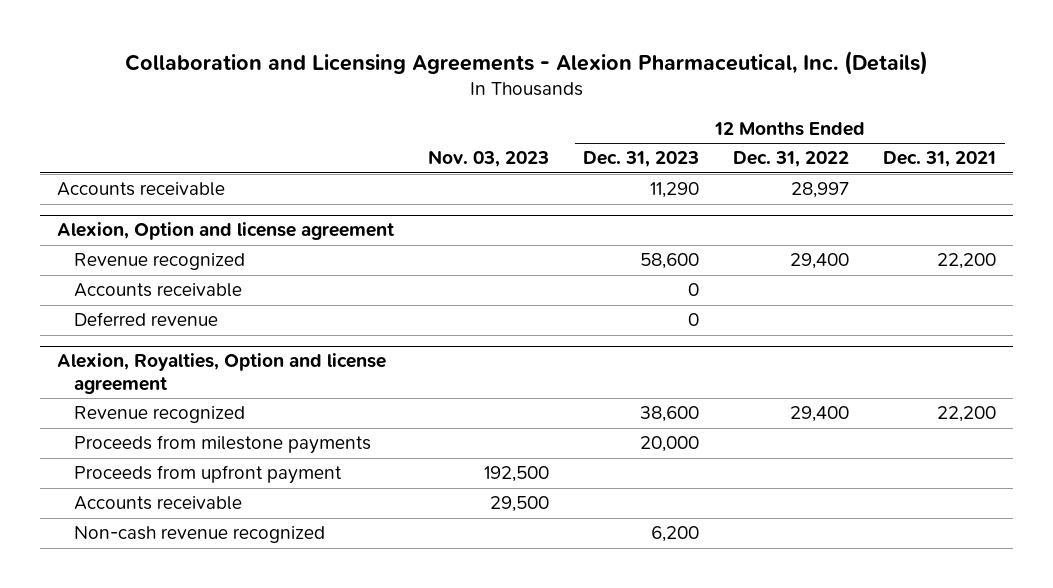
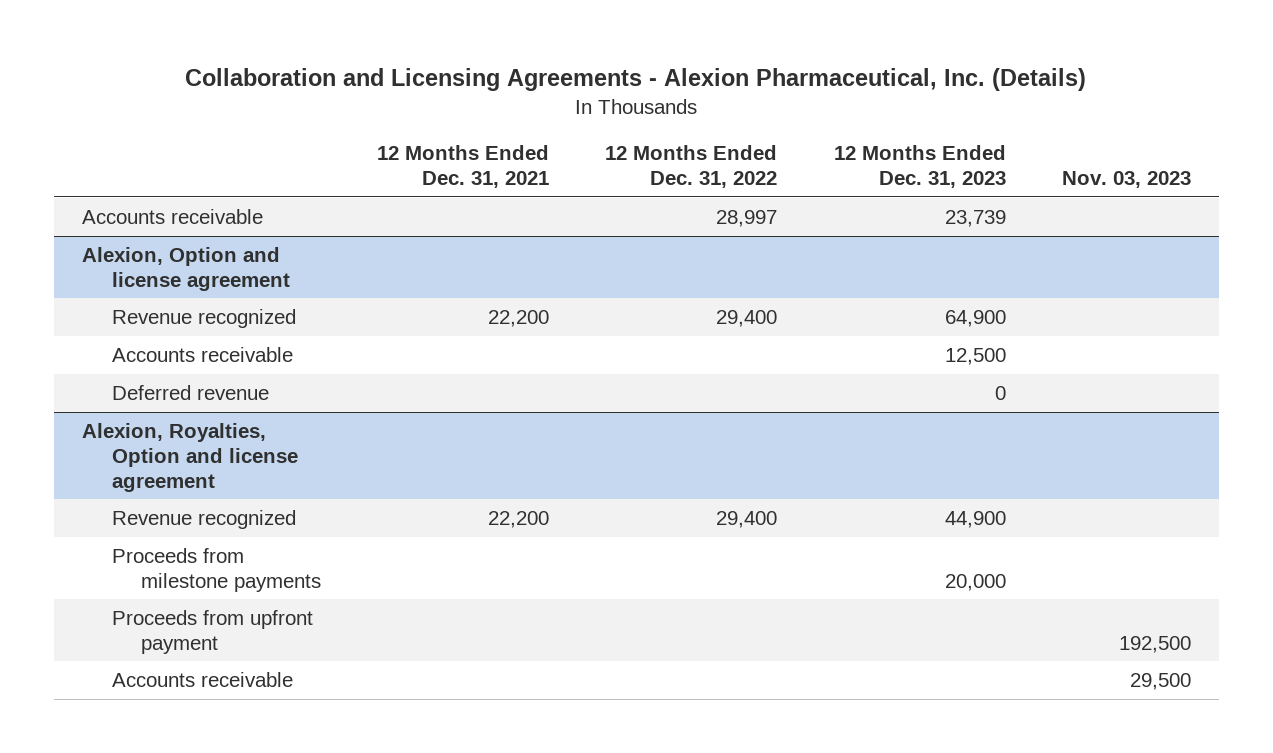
- | Nov. 03, 2023 | 12 Months Ended Dec. 31, 2023 | 12 Months Ended Dec. 31, 2022 | 12 Months Ended Dec. 31, 2021
+ | 12 Months Ended Dec. 31, 2021 | 12 Months Ended Dec. 31, 2022 | 12 Months Ended Dec. 31, 2023 | Nov. 03, 2023
- Accounts receivable | | 11,290 | 28,997 |
+ Accounts receivable | | 28,997 | 23,739 |
@ Alexion, Option and license agreement
- Revenue recognized | | 58,600 | 29,400 | 22,200
- Accounts receivable | | 0 | |
+ Revenue recognized | 22,200 | 29,400 | 64,900 |
+ Accounts receivable | | | 12,500 |
@ Alexion, Royalties, Option and license agreement
- Revenue recognized | | 38,600 | 29,400 | 22,200
+ Revenue recognized | 22,200 | 29,400 | 44,900 |
- Non-cash revenue recognized | | 6,200 | |

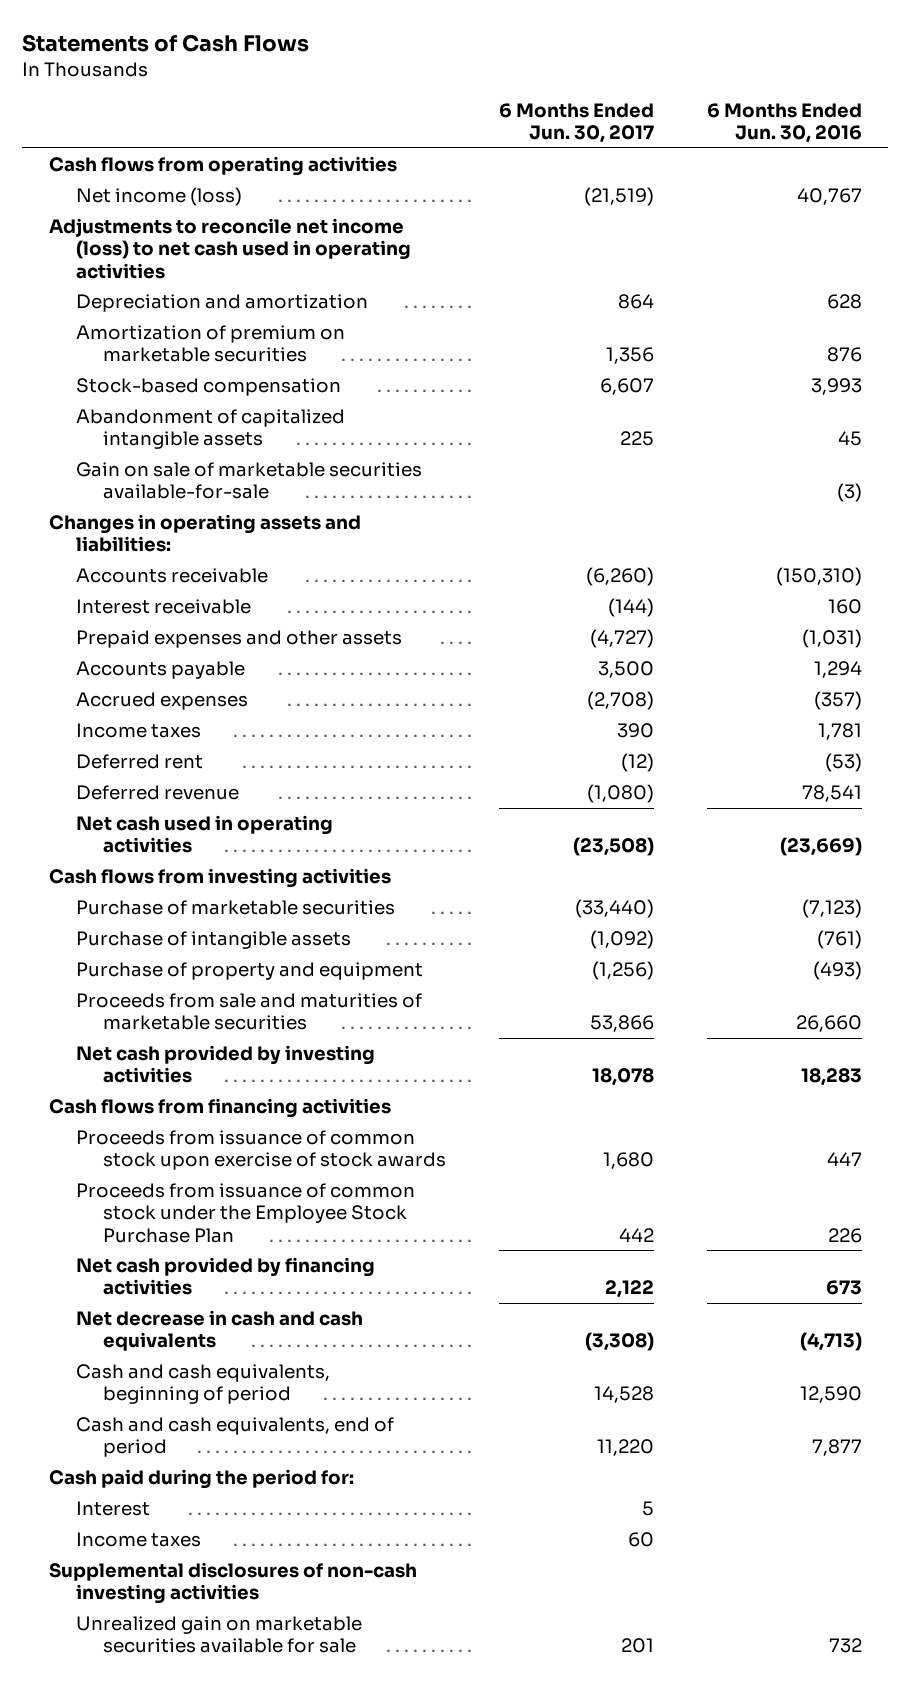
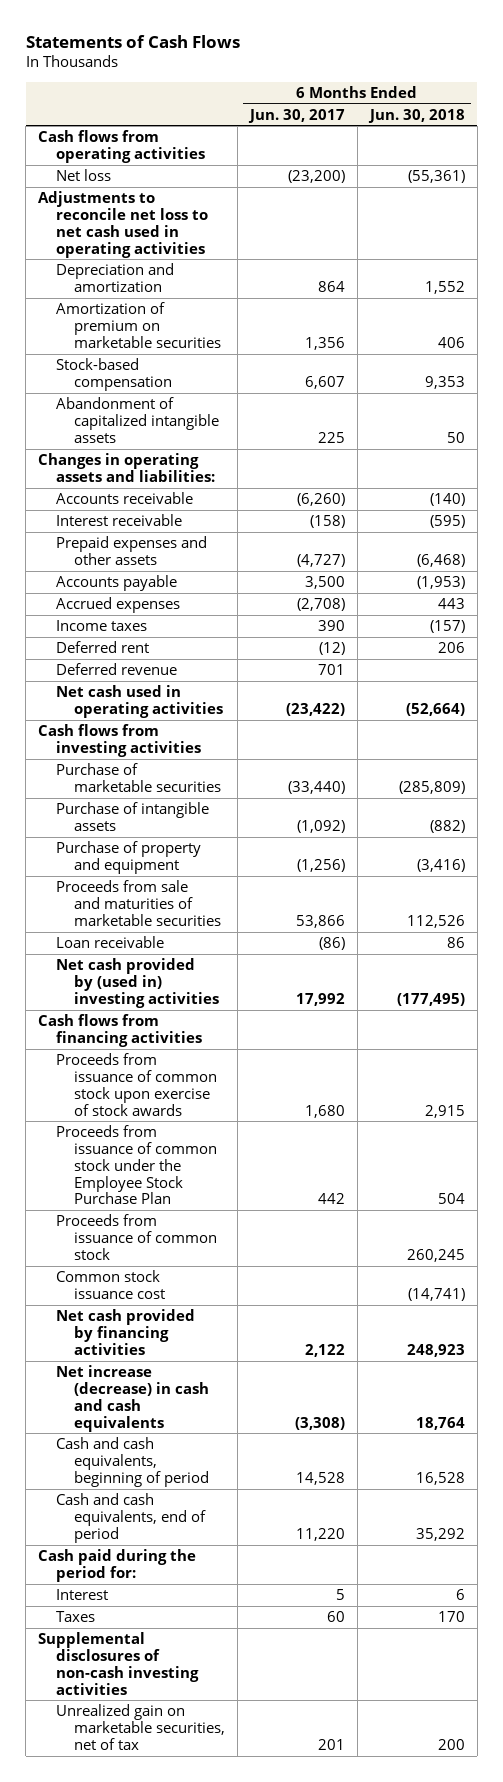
- | 6 Months Ended Jun. 30, 2017 | 6 Months Ended Jun. 30, 2016
+ | 6 Months Ended Jun. 30, 2017 | 6 Months Ended Jun. 30, 2018
- Net income (loss) | (21,519) | 40,767
- Adjustments to reconcile net income (loss) to net cash used in operating activities
+ Net loss | (23,200) | (55,361)
+ Adjustments to reconcile net loss to net cash used in operating activities
- Gain on sale of marketable securities available-for-sale | | (3)
- Interest receivable | (144) | 160
+ Interest receivable | (158) | (595)
- Deferred revenue | (1,080) | 78,541
- Net cash used in operating activities | (23,508) | (23,669)
+ Deferred revenue | 701 |
+ Net cash used in operating activities | (23,422) | (52,664)
- Net cash provided by investing activities | 18,078 | 18,283
+ Loan receivable | (86) | 86
+ Net cash provided by (used in) investing activities | 17,992 | (177,495)
+ Proceeds from issuance of common stock | | 260,245
+ Common stock issuance cost | | (14,741)
- Net decrease in cash and cash equivalents | (3,308) | (4,713)
+ Net increase (decrease) in cash and cash equivalents | (3,308) | 18,764
- Income taxes | 60 |
+ Taxes | 60 | 170
- Unrealized gain on marketable securities available for sale | 201 | 732
+ Unrealized gain on marketable securities, net of tax | 201 | 200

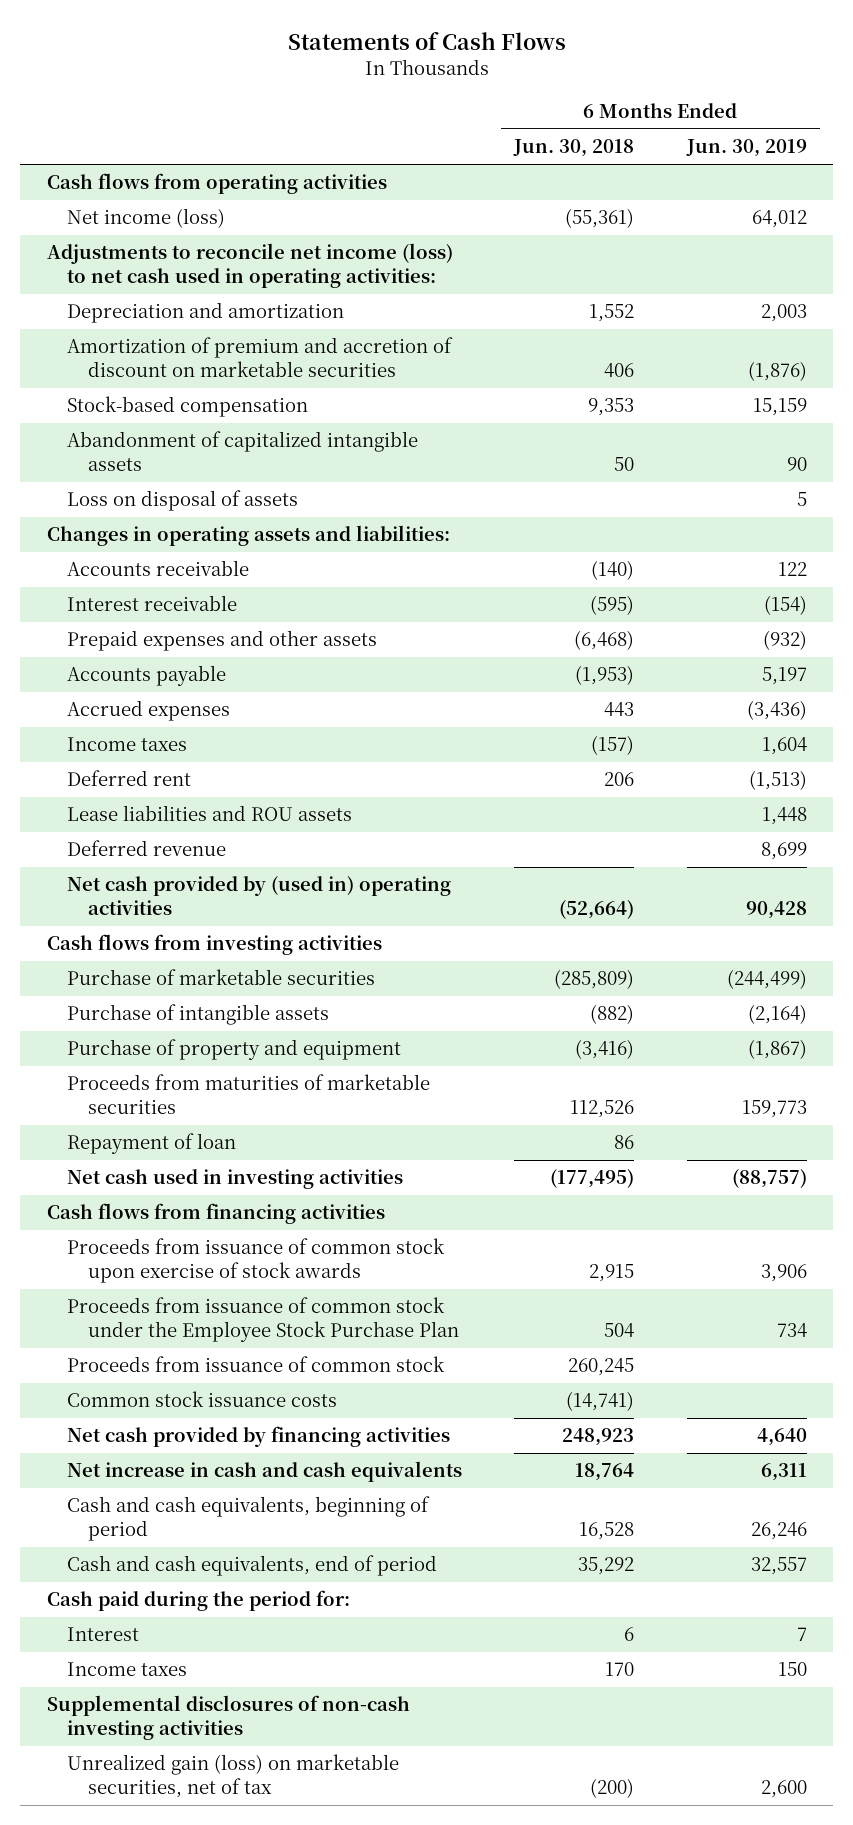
- | 6 Months Ended Jun. 30, 2017 | 6 Months Ended Jun. 30, 2018
+ | 6 Months Ended Jun. 30, 2018 | 6 Months Ended Jun. 30, 2019
- Net loss | (23,200) | (55,361)
- Adjustments to reconcile net loss to net cash used in operating activities
+ Net income (loss) | (55,361) | 64,012
+ Adjustments to reconcile net income (loss) to net cash used in operating activities:
- Amortization of premium on marketable securities | 1,356 | 406
+ Amortization of premium and accretion of discount on marketable securities | 406 | (1,876)
+ Loss on disposal of assets | | 5
+ Lease liabilities and ROU assets | | 1,448
- Net cash used in operating activities | (23,422) | (52,664)
+ Net cash provided by (used in) operating activities | (52,664) | 90,428
- Proceeds from sale and maturities of marketable securities | 53,866 | 112,526
- Loan receivable | (86) | 86
- Net cash provided by (used in) investing activities | 17,992 | (177,495)
+ Proceeds from maturities of marketable securities | 112,526 | 159,773
+ Repayment of loan | 86 |
+ Net cash used in investing activities | (177,495) | (88,757)
- Common stock issuance cost | | (14,741)
+ Common stock issuance costs | (14,741) |
- Net increase (decrease) in cash and cash equivalents | (3,308) | 18,764
+ Net increase in cash and cash equivalents | 18,764 | 6,311
- Taxes | 60 | 170
+ Income taxes | 170 | 150
- Unrealized gain on marketable securities, net of tax | 201 | 200
+ Unrealized gain (loss) on marketable securities, net of tax | (200) | 2,600

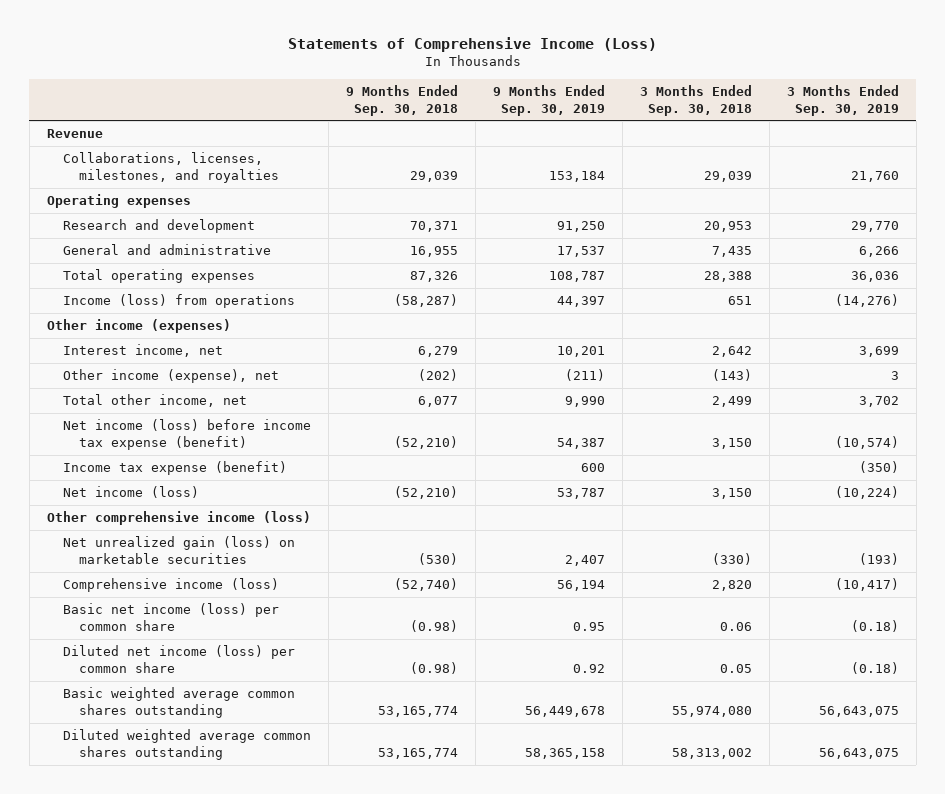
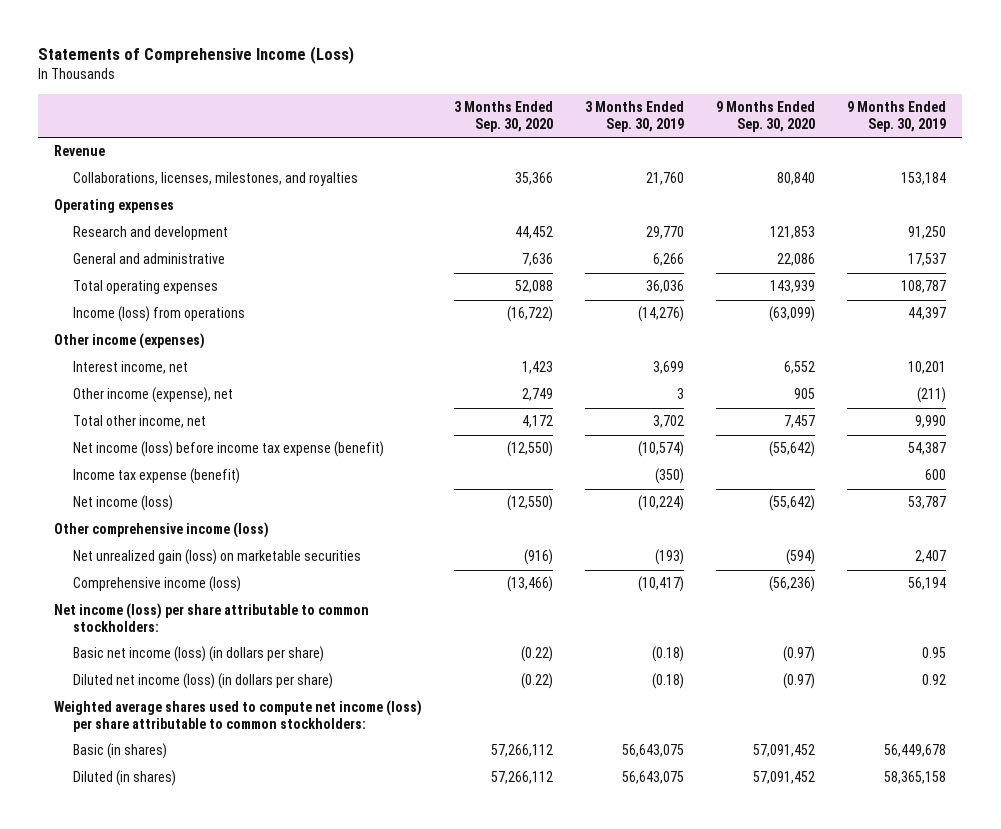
- | 9 Months Ended Sep. 30, 2018 | 9 Months Ended Sep. 30, 2019 | 3 Months Ended Sep. 30, 2018 | 3 Months Ended Sep. 30, 2019
+ | 3 Months Ended Sep. 30, 2020 | 3 Months Ended Sep. 30, 2019 | 9 Months Ended Sep. 30, 2020 | 9 Months Ended Sep. 30, 2019
- Basic net income (loss) per common share | (0.98) | 0.95 | 0.06 | (0.18)
- Diluted net income (loss) per common share | (0.98) | 0.92 | 0.05 | (0.18)
- Basic weighted average common shares outstanding | 53,165,774 | 56,449,678 | 55,974,080 | 56,643,075
- Diluted weighted average common shares outstanding | 53,165,774 | 58,365,158 | 58,313,002 | 56,643,075
+ Net income (loss) per share attributable to common stockholders:
+ Basic net income (loss) (in dollars per share) | (0.22) | (0.18) | (0.97) | 0.95
+ Diluted net income (loss) (in dollars per share) | (0.22) | (0.18) | (0.97) | 0.92
+ Weighted average shares used to compute net income (loss) per share attributable to common stockholders:
+ Basic (in shares) | 57,266,112 | 56,643,075 | 57,091,452 | 56,449,678
+ Diluted (in shares) | 57,266,112 | 56,643,075 | 57,091,452 | 58,365,158

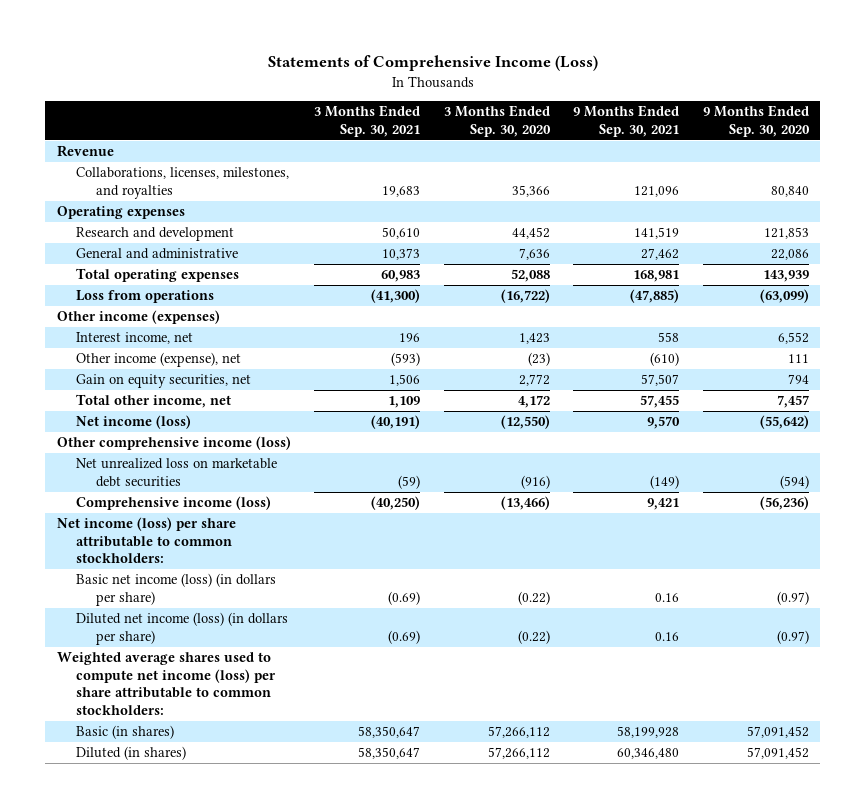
- | 3 Months Ended Sep. 30, 2020 | 3 Months Ended Sep. 30, 2019 | 9 Months Ended Sep. 30, 2020 | 9 Months Ended Sep. 30, 2019
+ | 3 Months Ended Sep. 30, 2021 | 3 Months Ended Sep. 30, 2020 | 9 Months Ended Sep. 30, 2021 | 9 Months Ended Sep. 30, 2020
- Income (loss) from operations | (16,722) | (14,276) | (63,099) | 44,397
+ Loss from operations | (41,300) | (16,722) | (47,885) | (63,099)
- Other income (expense), net | 2,749 | 3 | 905 | (211)
+ Other income (expense), net | (593) | (23) | (610) | 111
+ Gain on equity securities, net | 1,506 | 2,772 | 57,507 | 794
- Net income (loss) before income tax expense (benefit) | (12,550) | (10,574) | (55,642) | 54,387
- Income tax expense (benefit) | | (350) | | 600
- Net unrealized gain (loss) on marketable securities | (916) | (193) | (594) | 2,407
+ Net unrealized loss on marketable debt securities | (59) | (916) | (149) | (594)

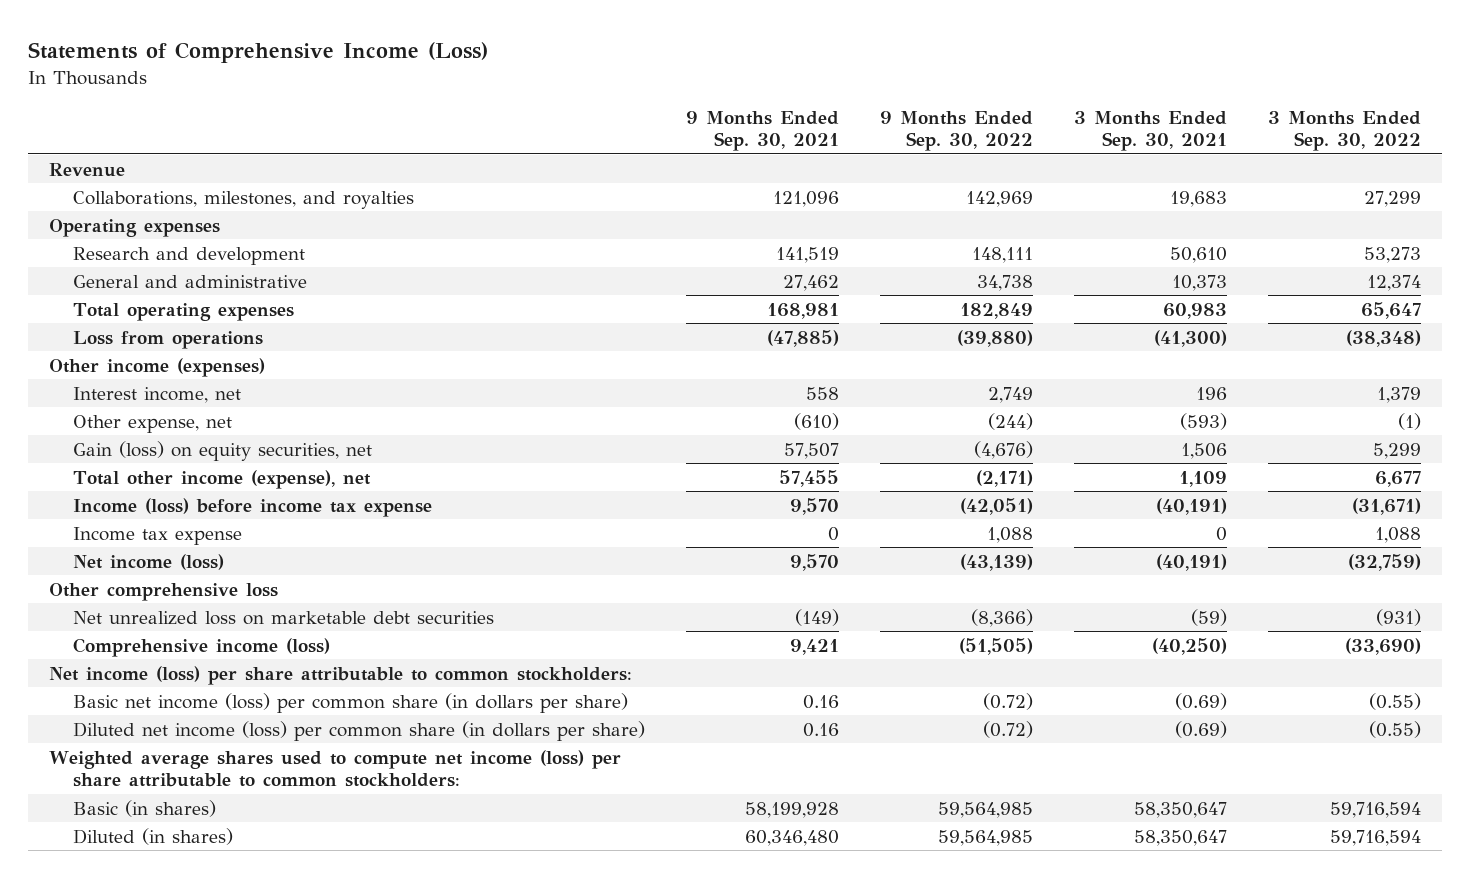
- | 3 Months Ended Sep. 30, 2021 | 3 Months Ended Sep. 30, 2020 | 9 Months Ended Sep. 30, 2021 | 9 Months Ended Sep. 30, 2020
+ | 9 Months Ended Sep. 30, 2021 | 9 Months Ended Sep. 30, 2022 | 3 Months Ended Sep. 30, 2021 | 3 Months Ended Sep. 30, 2022
- Collaborations, licenses, milestones, and royalties | 19,683 | 35,366 | 121,096 | 80,840
+ Collaborations, milestones, and royalties | 121,096 | 142,969 | 19,683 | 27,299
- Other income (expense), net | (593) | (23) | (610) | 111
- Gain on equity securities, net | 1,506 | 2,772 | 57,507 | 794
- Total other income, net | 1,109 | 4,172 | 57,455 | 7,457
+ Other expense, net | (610) | (244) | (593) | (1)
+ Gain (loss) on equity securities, net | 57,507 | (4,676) | 1,506 | 5,299
+ Total other income (expense), net | 57,455 | (2,171) | 1,109 | 6,677
+ Income (loss) before income tax expense | 9,570 | (42,051) | (40,191) | (31,671)
+ Income tax expense | 0 | 1,088 | 0 | 1,088
- Other comprehensive income (loss)
+ Other comprehensive loss
- Basic net income (loss) (in dollars per share) | (0.69) | (0.22) | 0.16 | (0.97)
- Diluted net income (loss) (in dollars per share) | (0.69) | (0.22) | 0.16 | (0.97)
+ Basic net income (loss) per common share (in dollars per share) | 0.16 | (0.72) | (0.69) | (0.55)
+ Diluted net income (loss) per common share (in dollars per share) | 0.16 | (0.72) | (0.69) | (0.55)

